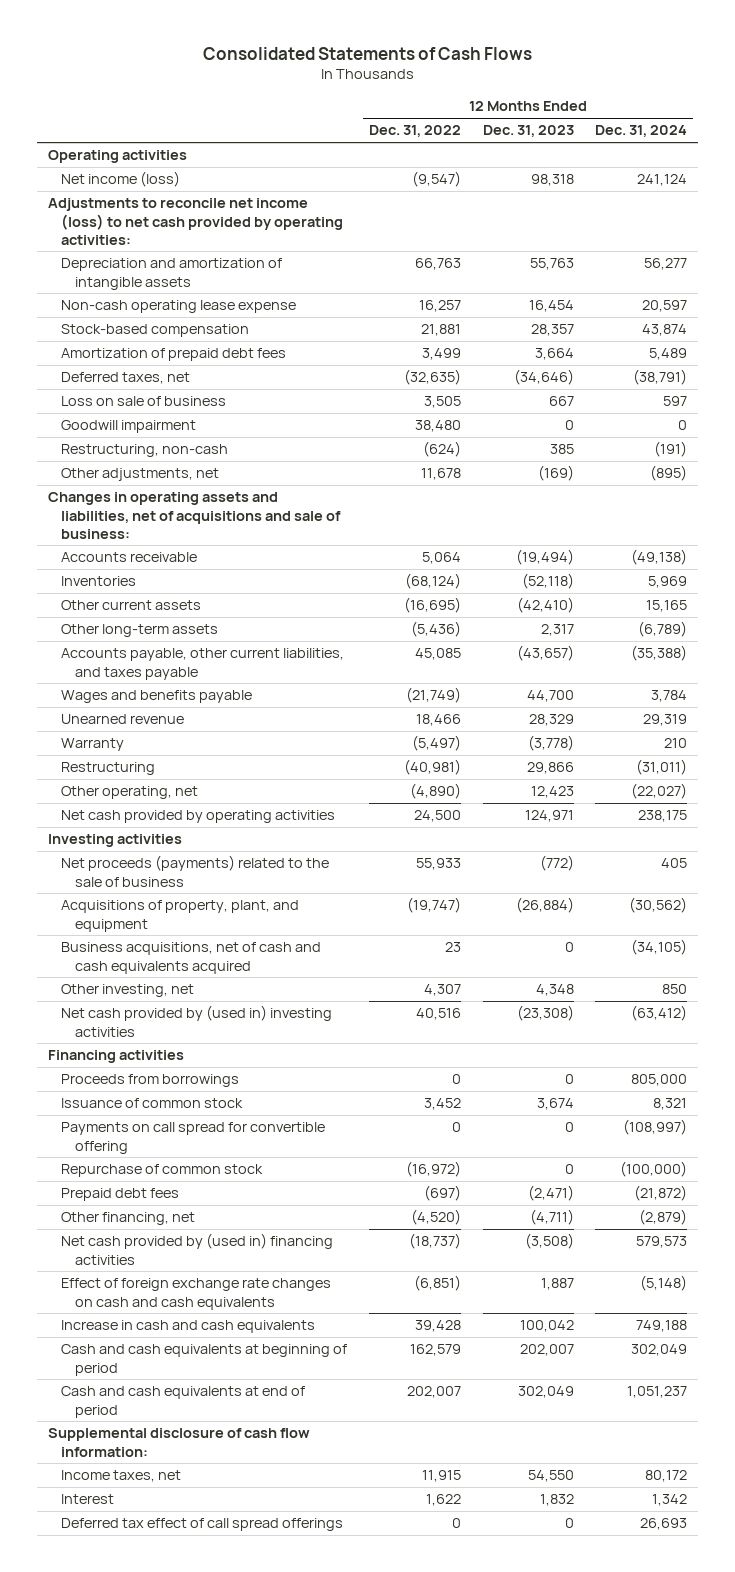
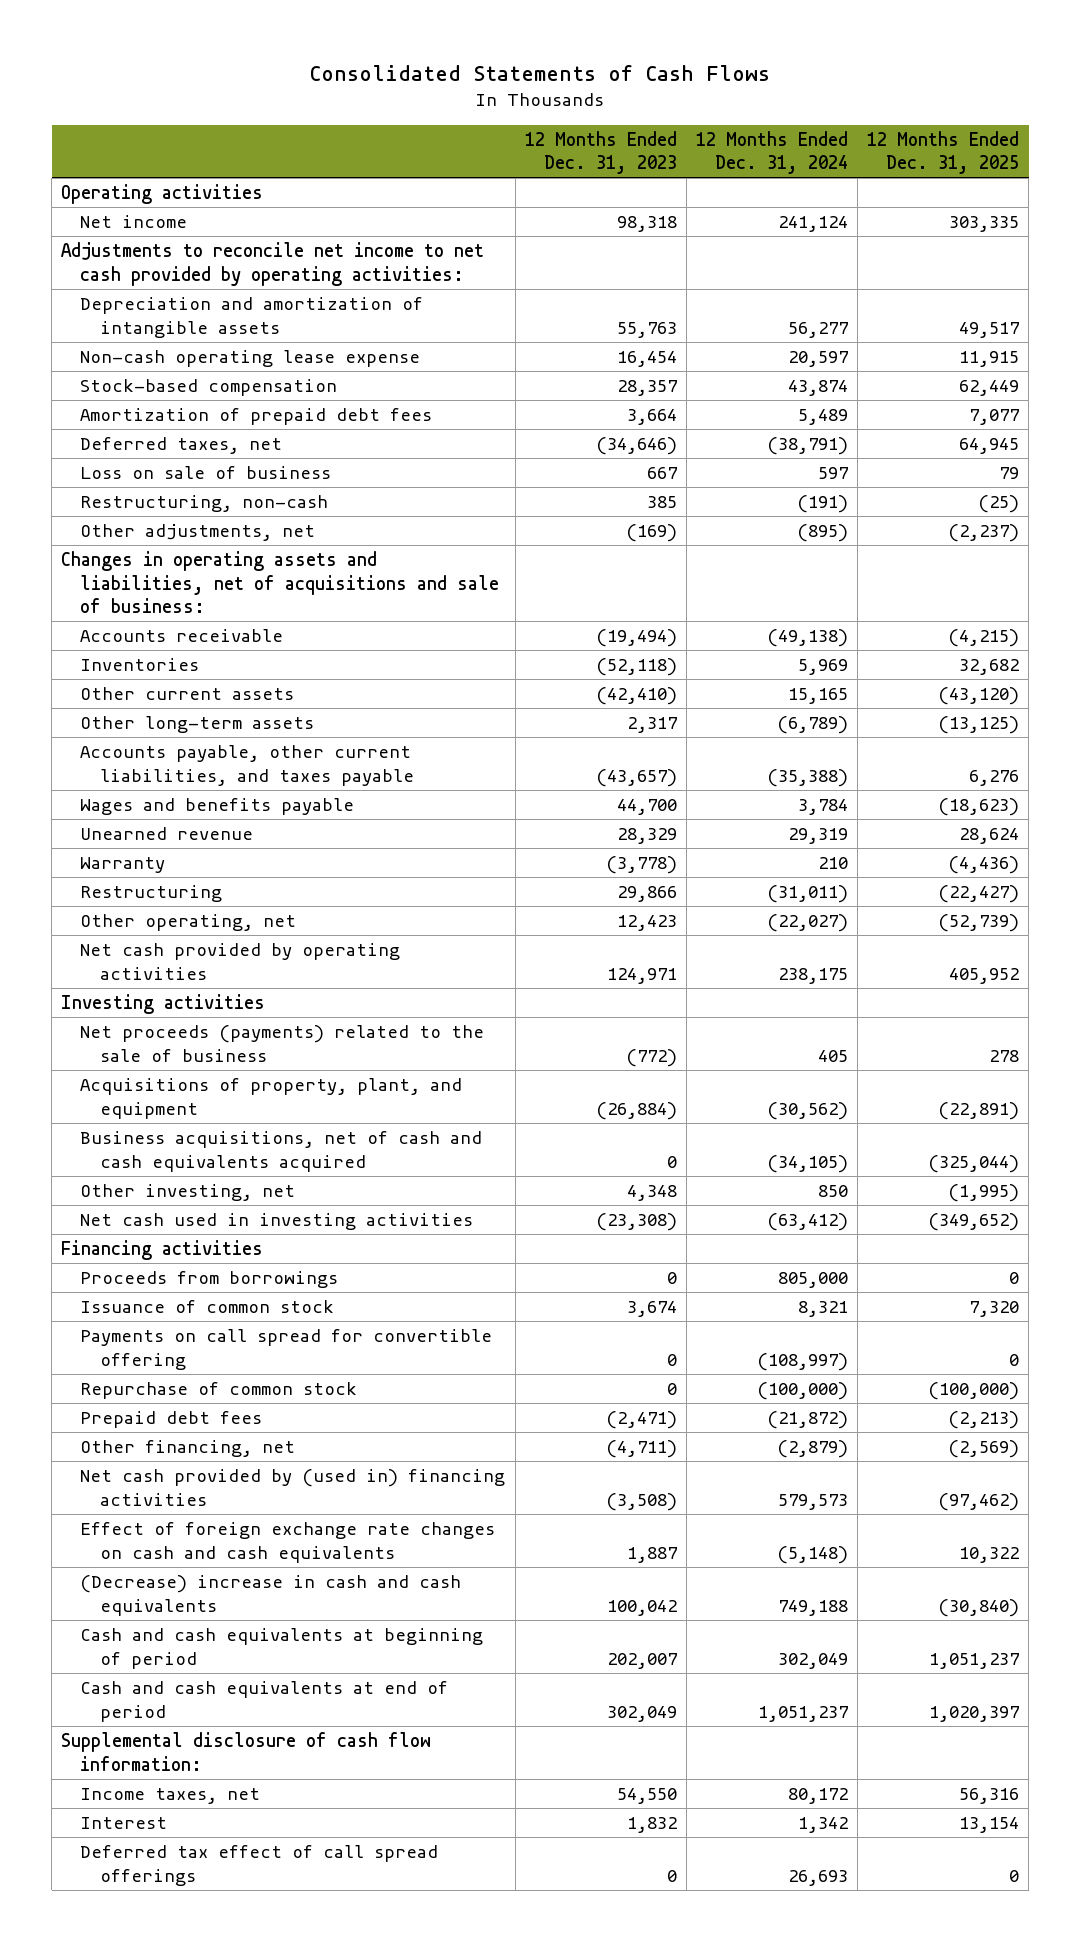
- | 12 Months Ended Dec. 31, 2022 | 12 Months Ended Dec. 31, 2023 | 12 Months Ended Dec. 31, 2024
+ | 12 Months Ended Dec. 31, 2023 | 12 Months Ended Dec. 31, 2024 | 12 Months Ended Dec. 31, 2025
- Net income (loss) | (9,547) | 98,318 | 241,124
- Adjustments to reconcile net income (loss) to net cash provided by operating activities:
+ Net income | 98,318 | 241,124 | 303,335
+ Adjustments to reconcile net income to net cash provided by operating activities:
- Goodwill impairment | 38,480 | 0 | 0
- Net cash provided by (used in) investing activities | 40,516 | (23,308) | (63,412)
+ Net cash used in investing activities | (23,308) | (63,412) | (349,652)
- Increase in cash and cash equivalents | 39,428 | 100,042 | 749,188
+ (Decrease) increase in cash and cash equivalents | 100,042 | 749,188 | (30,840)

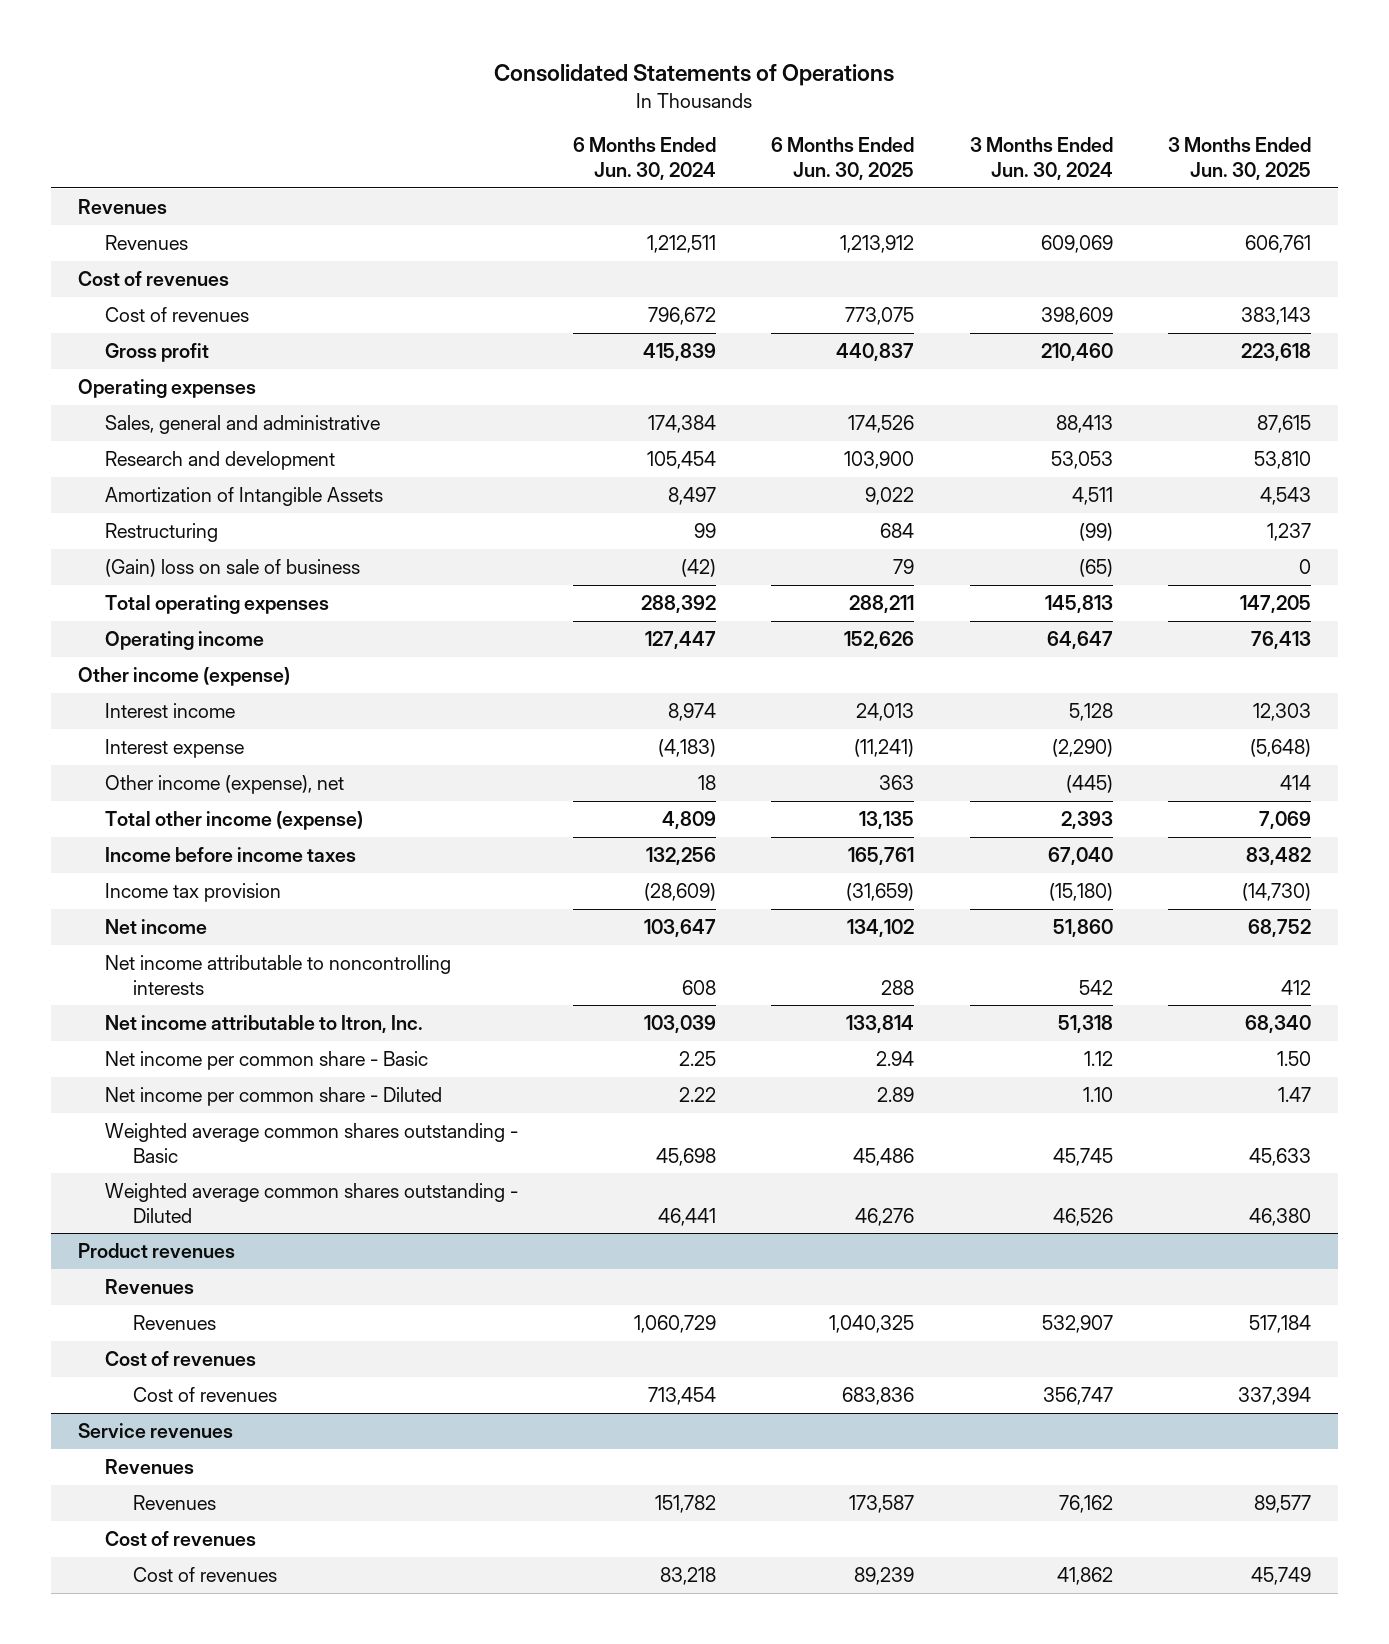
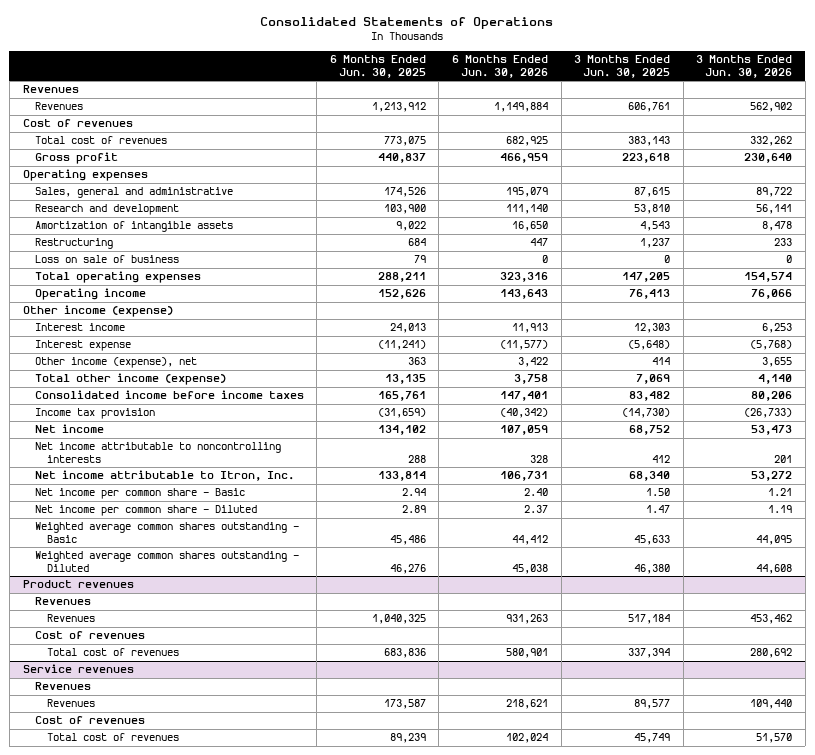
- | 6 Months Ended Jun. 30, 2024 | 6 Months Ended Jun. 30, 2025 | 3 Months Ended Jun. 30, 2024 | 3 Months Ended Jun. 30, 2025
+ | 6 Months Ended Jun. 30, 2025 | 6 Months Ended Jun. 30, 2026 | 3 Months Ended Jun. 30, 2025 | 3 Months Ended Jun. 30, 2026
- Cost of revenues | 796,672 | 773,075 | 398,609 | 383,143
+ Total cost of revenues | 773,075 | 682,925 | 383,143 | 332,262
- Amortization of Intangible Assets | 8,497 | 9,022 | 4,511 | 4,543
+ Amortization of intangible assets | 9,022 | 16,650 | 4,543 | 8,478
- (Gain) loss on sale of business | (42) | 79 | (65) | 0
+ Loss on sale of business | 79 | 0 | 0 | 0
- Income before income taxes | 132,256 | 165,761 | 67,040 | 83,482
+ Consolidated income before income taxes | 165,761 | 147,401 | 83,482 | 80,206
@ Product revenues
- Cost of revenues | 713,454 | 683,836 | 356,747 | 337,394
+ Total cost of revenues | 683,836 | 580,901 | 337,394 | 280,692
@ Service revenues
- Cost of revenues | 83,218 | 89,239 | 41,862 | 45,749
+ Total cost of revenues | 89,239 | 102,024 | 45,749 | 51,570

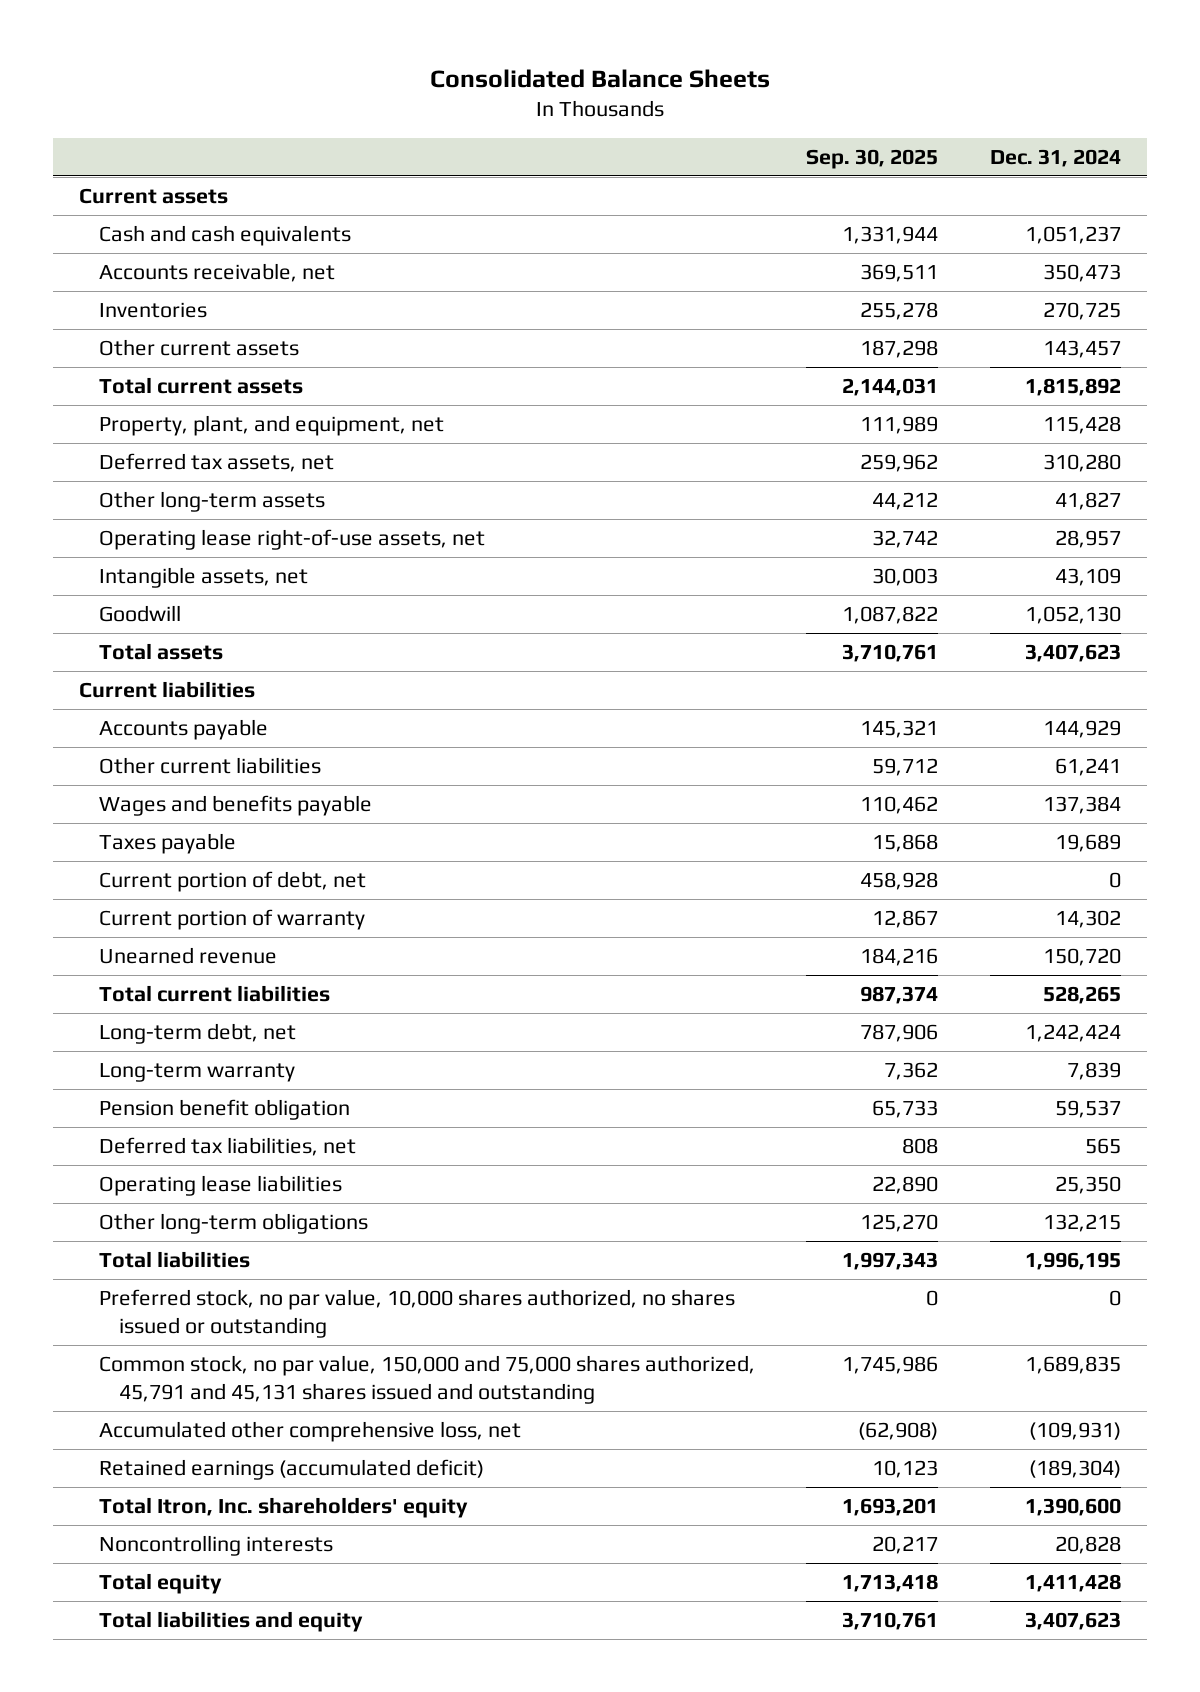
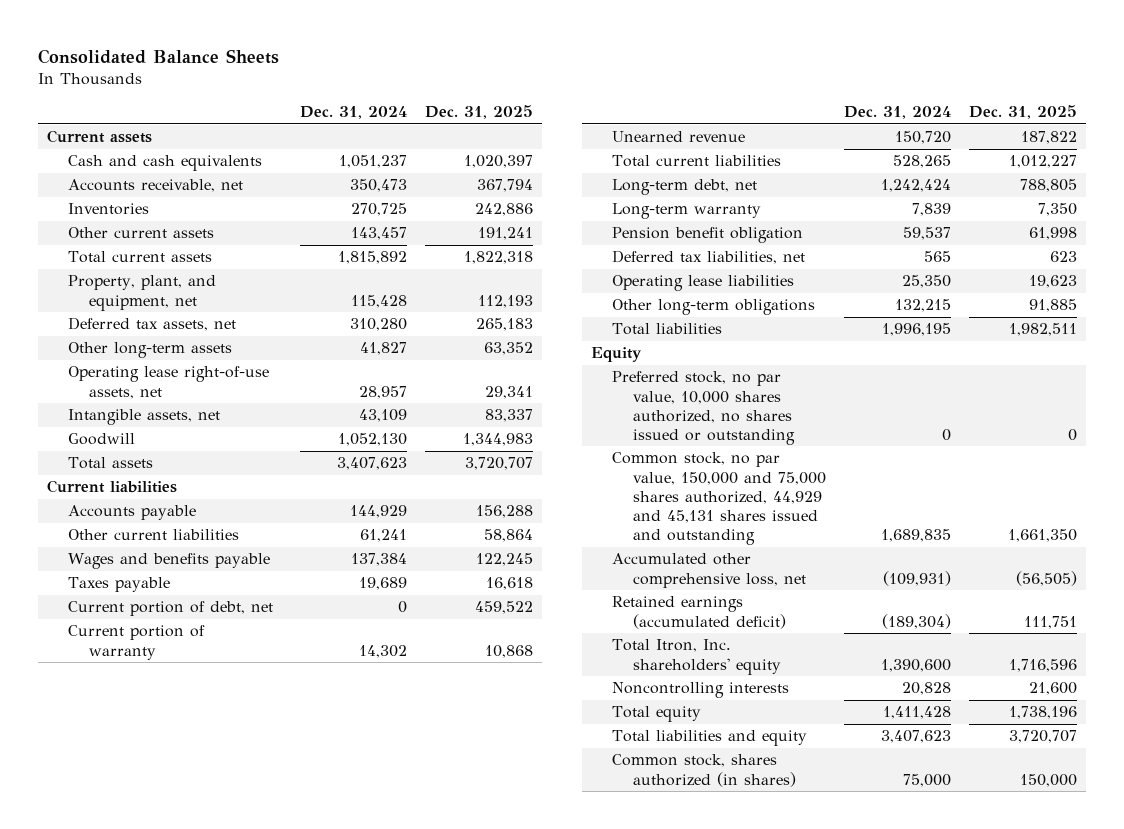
- | Sep. 30, 2025 | Dec. 31, 2024
+ | Dec. 31, 2024 | Dec. 31, 2025
+ Equity
- Common stock, no par value, 150,000 and 75,000 shares authorized, 45,791 and 45,131 shares issued and outstanding | 1,745,986 | 1,689,835
+ Common stock, no par value, 150,000 and 75,000 shares authorized, 44,929 and 45,131 shares issued and outstanding | 1,689,835 | 1,661,350
+ Common stock, shares authorized (in shares) | 75,000 | 150,000

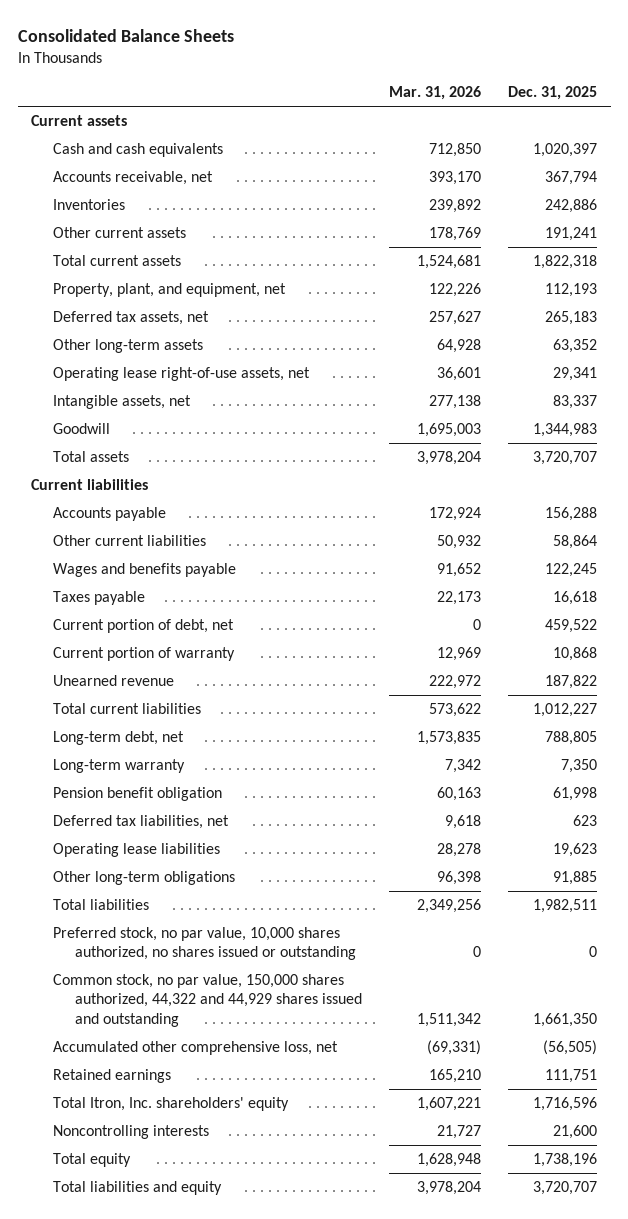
- | Dec. 31, 2024 | Dec. 31, 2025
+ | Mar. 31, 2026 | Dec. 31, 2025
- Equity
- Common stock, no par value, 150,000 and 75,000 shares authorized, 44,929 and 45,131 shares issued and outstanding | 1,689,835 | 1,661,350
+ Common stock, no par value, 150,000 shares authorized, 44,322 and 44,929 shares issued and outstanding | 1,511,342 | 1,661,350
- Retained earnings (accumulated deficit) | (189,304) | 111,751
+ Retained earnings | 165,210 | 111,751
- Common stock, shares authorized (in shares) | 75,000 | 150,000

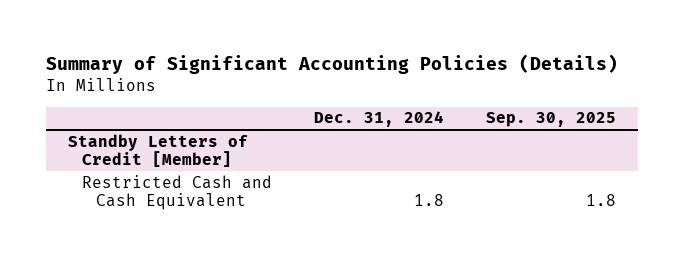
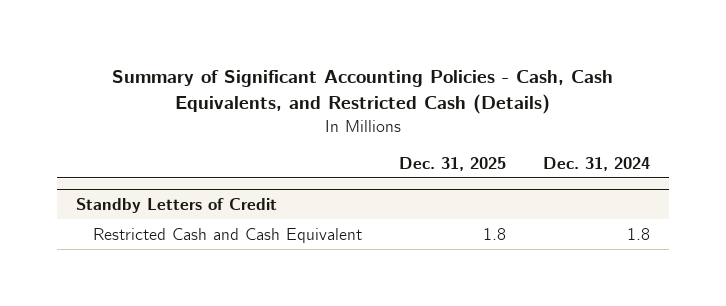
- Summary of Significant Accounting Policies (Details)
+ Summary of Significant Accounting Policies - Cash, Cash Equivalents, and Restricted Cash (Details)
- | Dec. 31, 2024 | Sep. 30, 2025
+ | Dec. 31, 2025 | Dec. 31, 2024
- Standby Letters of Credit [Member]
+ Standby Letters of Credit

